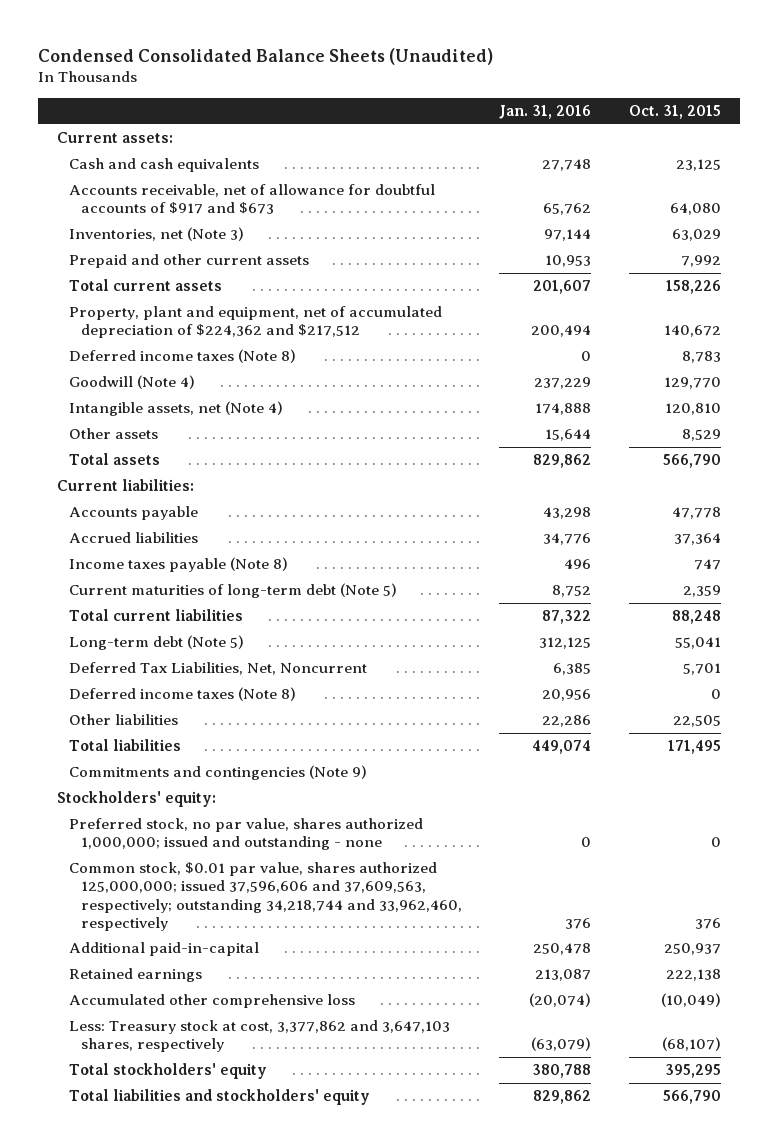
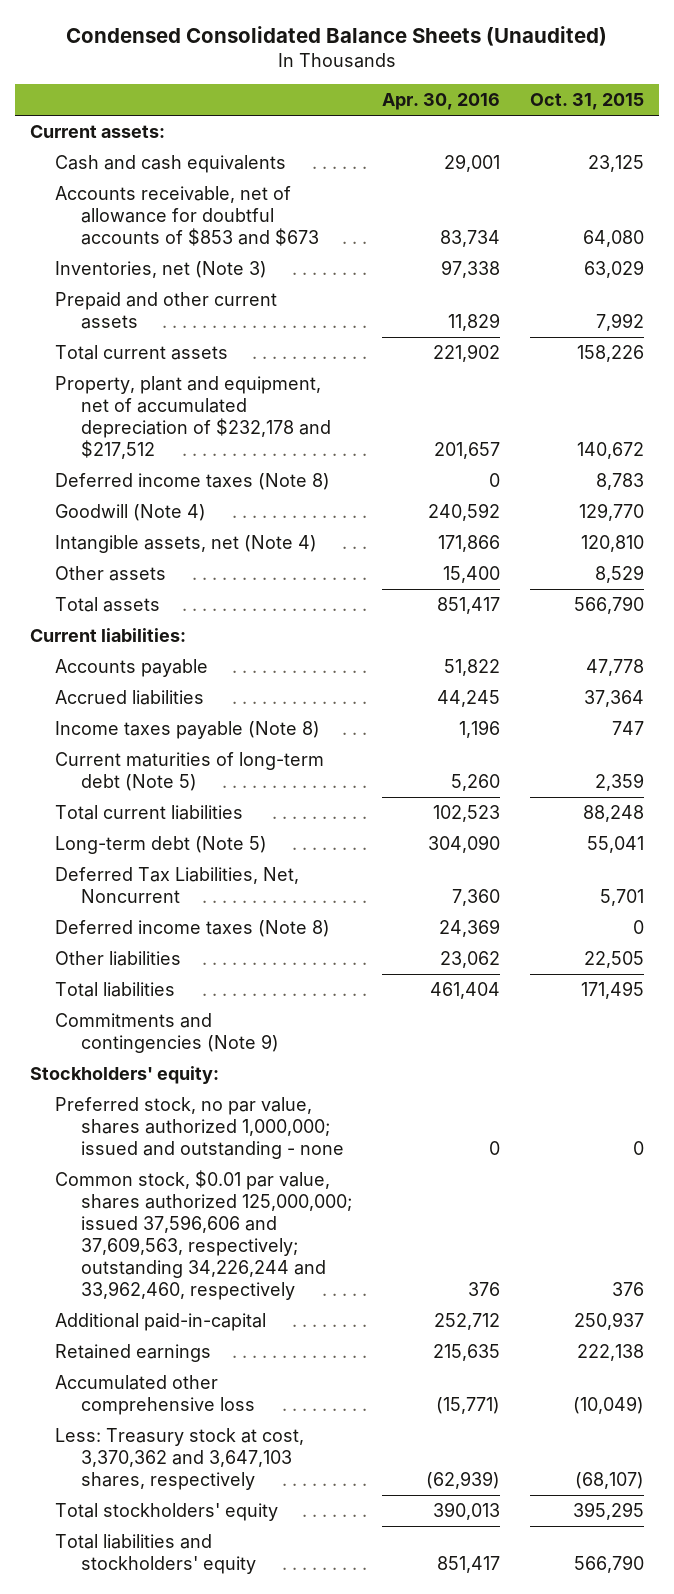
- | Jan. 31, 2016 | Oct. 31, 2015
+ | Apr. 30, 2016 | Oct. 31, 2015
- Accounts receivable, net of allowance for doubtful accounts of $917 and $673 | 65,762 | 64,080
+ Accounts receivable, net of allowance for doubtful accounts of $853 and $673 | 83,734 | 64,080
- Property, plant and equipment, net of accumulated depreciation of $224,362 and $217,512 | 200,494 | 140,672
+ Property, plant and equipment, net of accumulated depreciation of $232,178 and $217,512 | 201,657 | 140,672
- Common stock, $0.01 par value, shares authorized 125,000,000; issued 37,596,606 and 37,609,563, respectively; outstanding 34,218,744 and 33,962,460, respectively | 376 | 376
+ Common stock, $0.01 par value, shares authorized 125,000,000; issued 37,596,606 and 37,609,563, respectively; outstanding 34,226,244 and 33,962,460, respectively | 376 | 376
- Less: Treasury stock at cost, 3,377,862 and 3,647,103 shares, respectively | (63,079) | (68,107)
+ Less: Treasury stock at cost, 3,370,362 and 3,647,103 shares, respectively | (62,939) | (68,107)

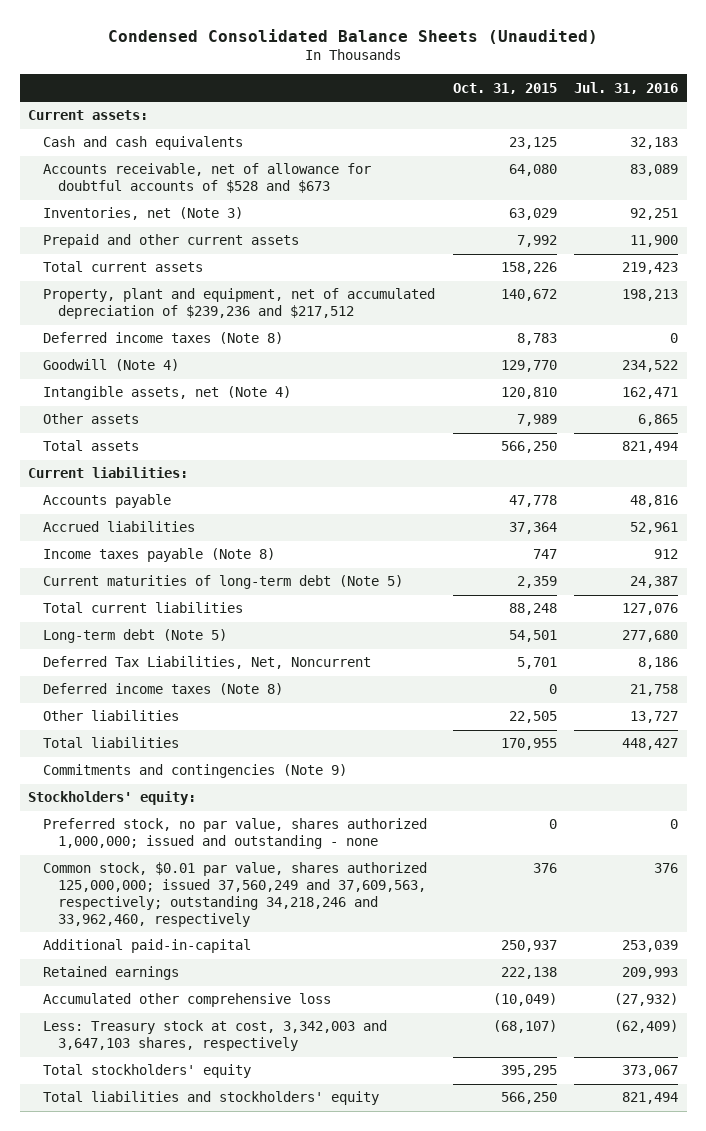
- | Apr. 30, 2016 | Oct. 31, 2015
+ | Oct. 31, 2015 | Jul. 31, 2016
- Accounts receivable, net of allowance for doubtful accounts of $853 and $673 | 83,734 | 64,080
+ Accounts receivable, net of allowance for doubtful accounts of $528 and $673 | 64,080 | 83,089
- Property, plant and equipment, net of accumulated depreciation of $232,178 and $217,512 | 201,657 | 140,672
+ Property, plant and equipment, net of accumulated depreciation of $239,236 and $217,512 | 140,672 | 198,213
- Other assets | 15,400 | 8,529
- Total assets | 851,417 | 566,790
+ Other assets | 7,989 | 6,865
+ Total assets | 566,250 | 821,494
- Long-term debt (Note 5) | 304,090 | 55,041
+ Long-term debt (Note 5) | 54,501 | 277,680
- Total liabilities | 461,404 | 171,495
+ Total liabilities | 170,955 | 448,427
- Common stock, $0.01 par value, shares authorized 125,000,000; issued 37,596,606 and 37,609,563, respectively; outstanding 34,226,244 and 33,962,460, respectively | 376 | 376
+ Common stock, $0.01 par value, shares authorized 125,000,000; issued 37,560,249 and 37,609,563, respectively; outstanding 34,218,246 and 33,962,460, respectively | 376 | 376
- Less: Treasury stock at cost, 3,370,362 and 3,647,103 shares, respectively | (62,939) | (68,107)
+ Less: Treasury stock at cost, 3,342,003 and 3,647,103 shares, respectively | (68,107) | (62,409)
- Total liabilities and stockholders' equity | 851,417 | 566,790
+ Total liabilities and stockholders' equity | 566,250 | 821,494

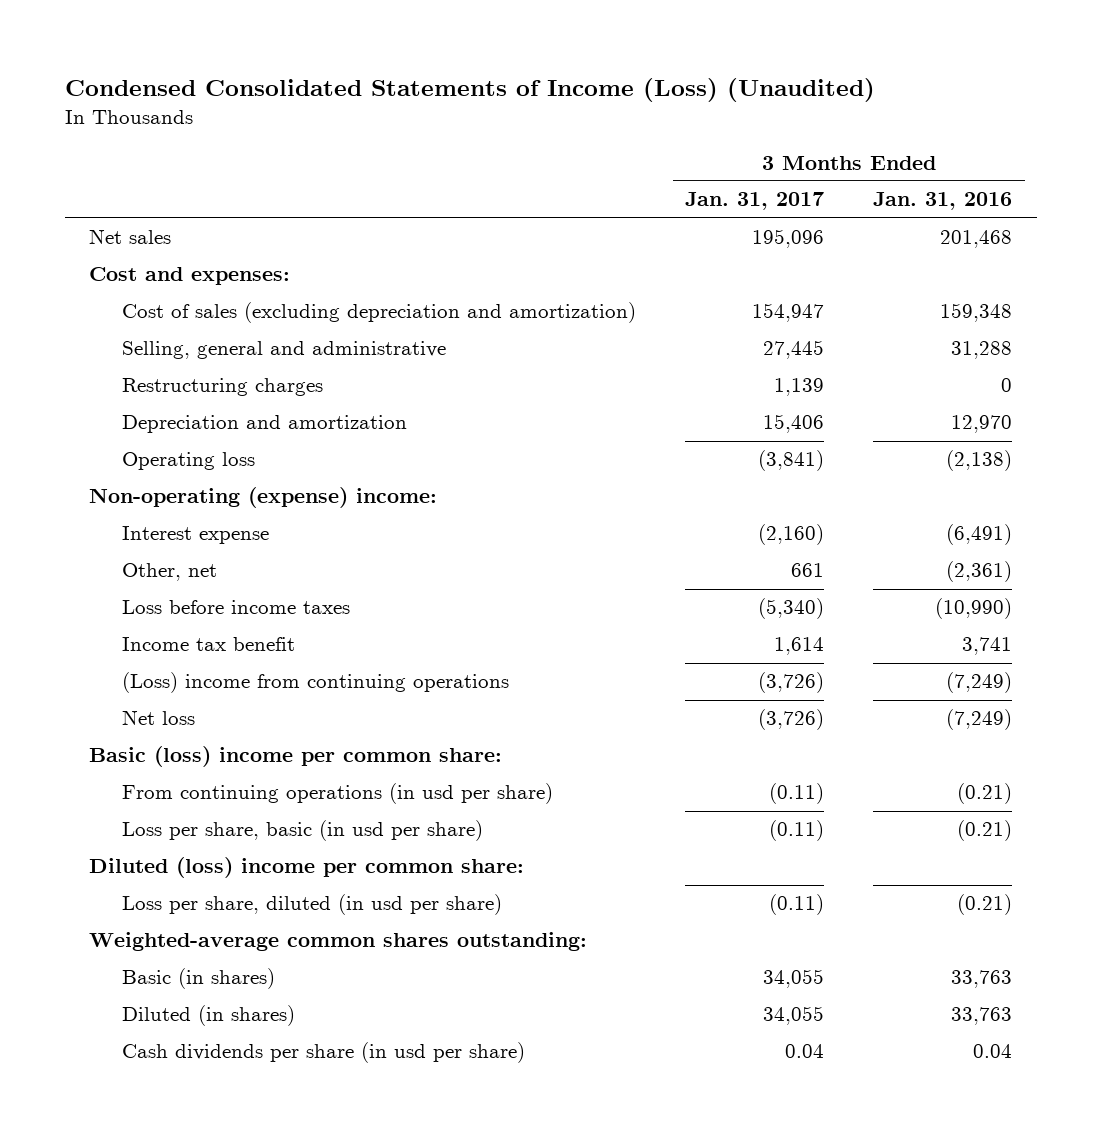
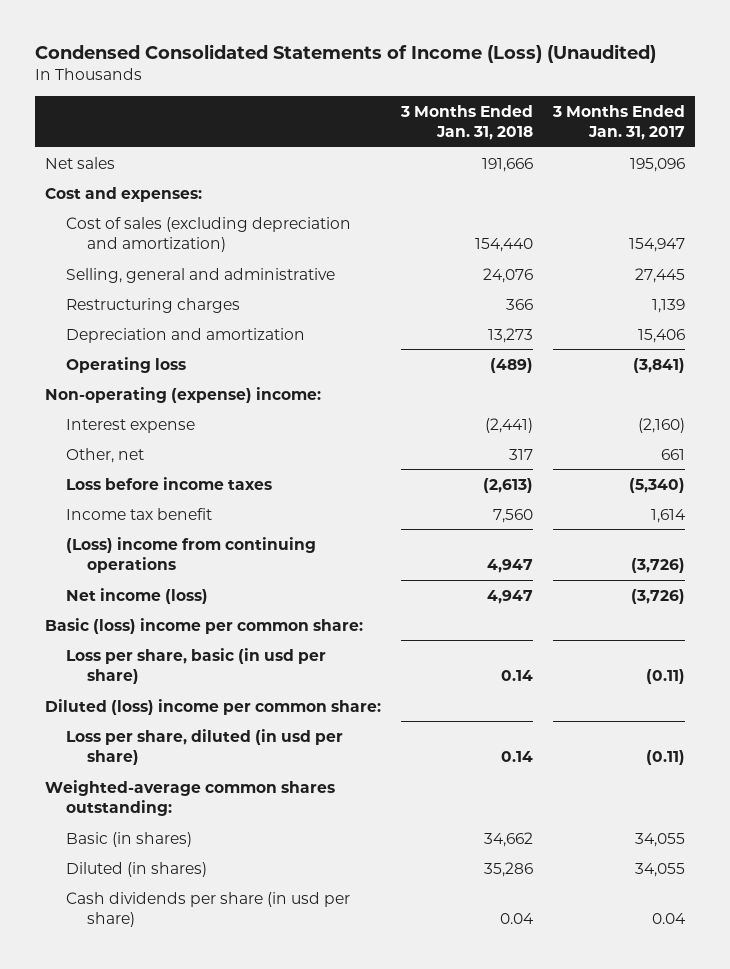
- | 3 Months Ended Jan. 31, 2017 | 3 Months Ended Jan. 31, 2016
+ | 3 Months Ended Jan. 31, 2018 | 3 Months Ended Jan. 31, 2017
- Net loss | (3,726) | (7,249)
+ Net income (loss) | 4,947 | (3,726)
- From continuing operations (in usd per share) | (0.11) | (0.21)

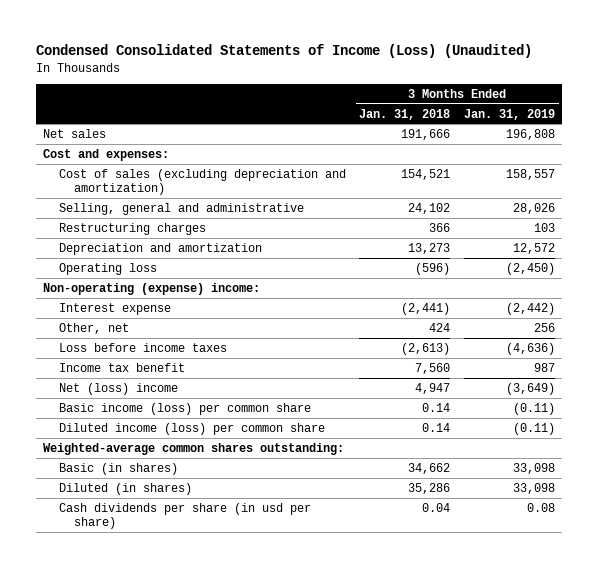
- | 3 Months Ended Jan. 31, 2018 | 3 Months Ended Jan. 31, 2017
+ | 3 Months Ended Jan. 31, 2018 | 3 Months Ended Jan. 31, 2019
- Cost of sales (excluding depreciation and amortization) | 154,440 | 154,947
- Selling, general and administrative | 24,076 | 27,445
+ Cost of sales (excluding depreciation and amortization) | 154,521 | 158,557
+ Selling, general and administrative | 24,102 | 28,026
- Operating loss | (489) | (3,841)
+ Operating loss | (596) | (2,450)
- Other, net | 317 | 661
+ Other, net | 424 | 256
- (Loss) income from continuing operations | 4,947 | (3,726)
- Net income (loss) | 4,947 | (3,726)
- Basic (loss) income per common share:
- Loss per share, basic (in usd per share) | 0.14 | (0.11)
- Diluted (loss) income per common share:
- Loss per share, diluted (in usd per share) | 0.14 | (0.11)
+ Net (loss) income | 4,947 | (3,649)
+ Basic income (loss) per common share | 0.14 | (0.11)
+ Diluted income (loss) per common share | 0.14 | (0.11)

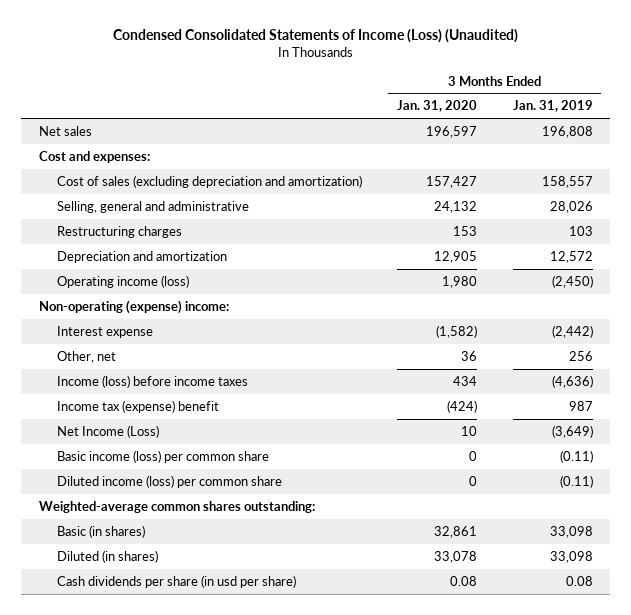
- | 3 Months Ended Jan. 31, 2018 | 3 Months Ended Jan. 31, 2019
+ | 3 Months Ended Jan. 31, 2020 | 3 Months Ended Jan. 31, 2019
- Operating loss | (596) | (2,450)
+ Operating income (loss) | 1,980 | (2,450)
- Loss before income taxes | (2,613) | (4,636)
- Income tax benefit | 7,560 | 987
- Net (loss) income | 4,947 | (3,649)
+ Income (loss) before income taxes | 434 | (4,636)
+ Income tax (expense) benefit | (424) | 987
+ Net Income (Loss) | 10 | (3,649)

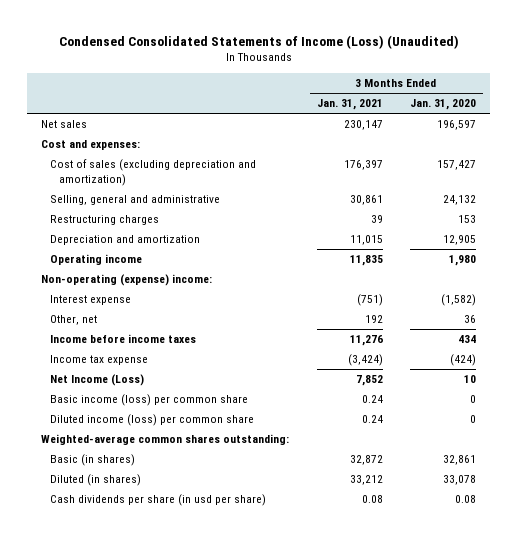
- | 3 Months Ended Jan. 31, 2020 | 3 Months Ended Jan. 31, 2019
+ | 3 Months Ended Jan. 31, 2021 | 3 Months Ended Jan. 31, 2020
- Operating income (loss) | 1,980 | (2,450)
+ Operating income | 11,835 | 1,980
- Income (loss) before income taxes | 434 | (4,636)
- Income tax (expense) benefit | (424) | 987
+ Income before income taxes | 11,276 | 434
+ Income tax expense | (3,424) | (424)

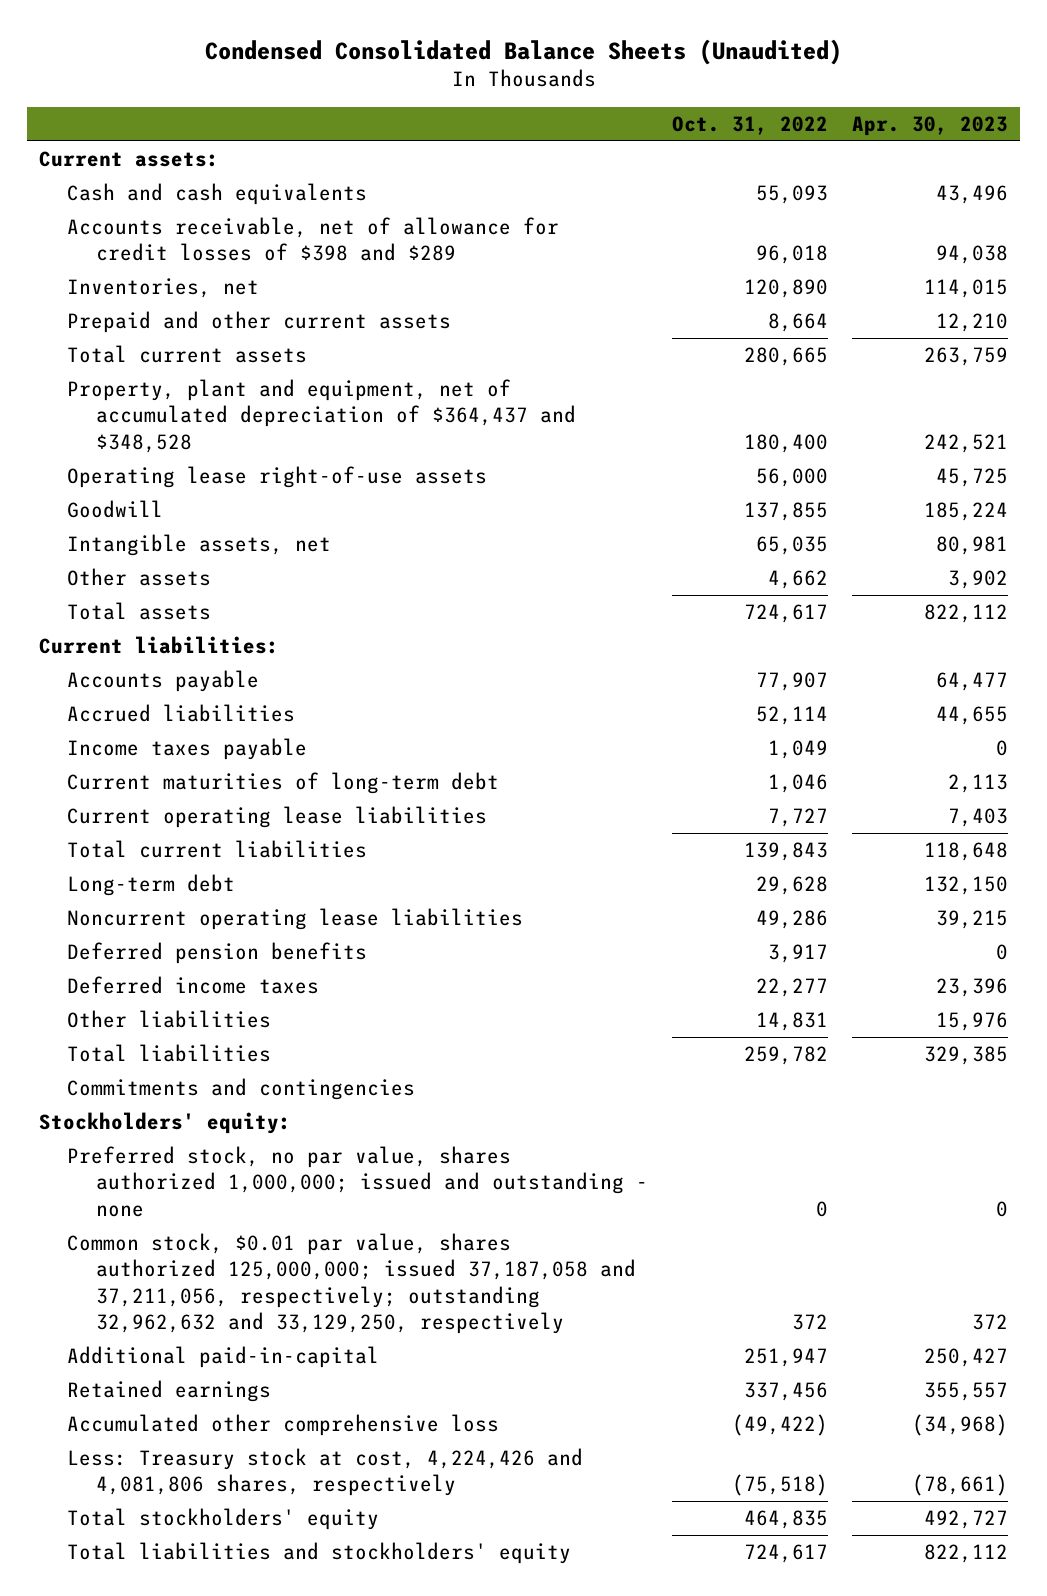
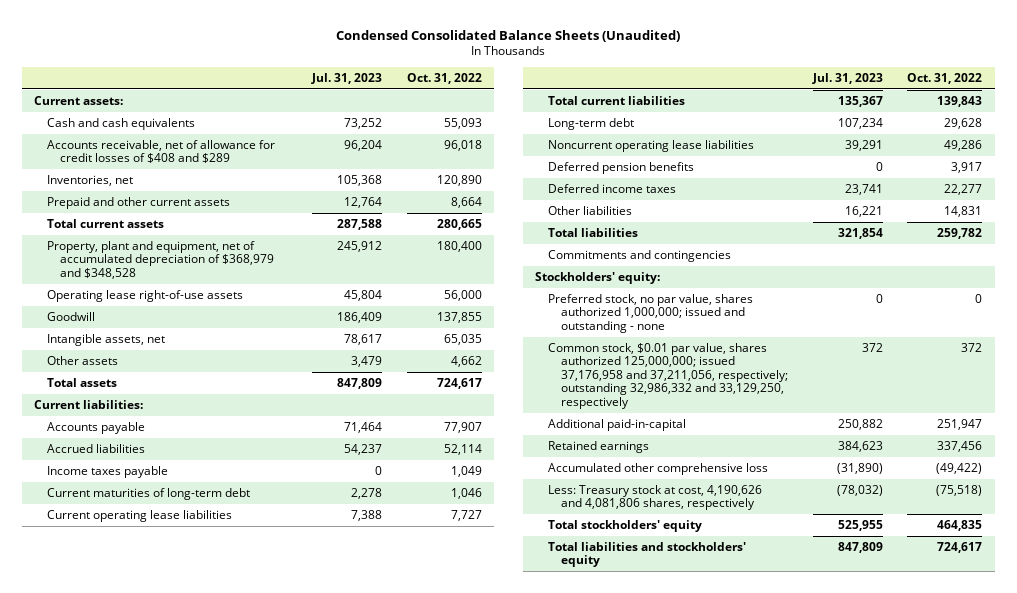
- | Oct. 31, 2022 | Apr. 30, 2023
+ | Jul. 31, 2023 | Oct. 31, 2022
- Accounts receivable, net of allowance for credit losses of $398 and $289 | 96,018 | 94,038
+ Accounts receivable, net of allowance for credit losses of $408 and $289 | 96,204 | 96,018
- Property, plant and equipment, net of accumulated depreciation of $364,437 and $348,528 | 180,400 | 242,521
+ Property, plant and equipment, net of accumulated depreciation of $368,979 and $348,528 | 245,912 | 180,400
- Common stock, $0.01 par value, shares authorized 125,000,000; issued 37,187,058 and 37,211,056, respectively; outstanding 32,962,632 and 33,129,250, respectively | 372 | 372
+ Common stock, $0.01 par value, shares authorized 125,000,000; issued 37,176,958 and 37,211,056, respectively; outstanding 32,986,332 and 33,129,250, respectively | 372 | 372
- Less: Treasury stock at cost, 4,224,426 and 4,081,806 shares, respectively | (75,518) | (78,661)
+ Less: Treasury stock at cost, 4,190,626 and 4,081,806 shares, respectively | (78,032) | (75,518)

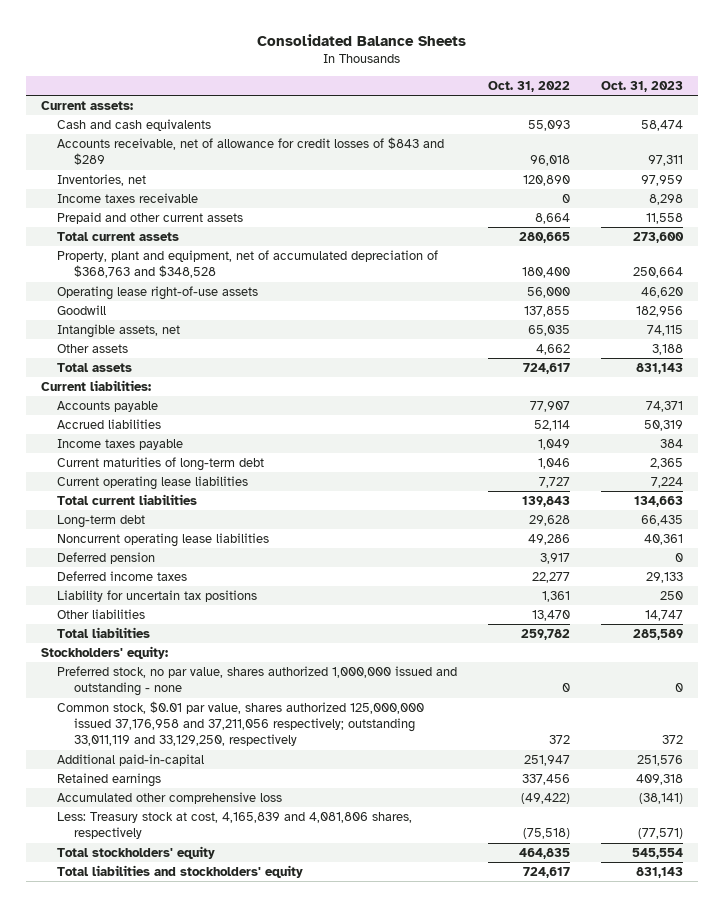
- Condensed Consolidated Balance Sheets (Unaudited)
+ Consolidated Balance Sheets
- | Jul. 31, 2023 | Oct. 31, 2022
+ | Oct. 31, 2022 | Oct. 31, 2023
- Accounts receivable, net of allowance for credit losses of $408 and $289 | 96,204 | 96,018
+ Accounts receivable, net of allowance for credit losses of $843 and $289 | 96,018 | 97,311
+ Income taxes receivable | 0 | 8,298
- Property, plant and equipment, net of accumulated depreciation of $368,979 and $348,528 | 245,912 | 180,400
+ Property, plant and equipment, net of accumulated depreciation of $368,763 and $348,528 | 180,400 | 250,664
- Deferred pension benefits | 0 | 3,917
+ Deferred pension | 3,917 | 0
- Other liabilities | 16,221 | 14,831
+ Liability for uncertain tax positions | 1,361 | 250
+ Other liabilities | 13,470 | 14,747
- Commitments and contingencies
- Preferred stock, no par value, shares authorized 1,000,000; issued and outstanding - none | 0 | 0
- Common stock, $0.01 par value, shares authorized 125,000,000; issued 37,176,958 and 37,211,056, respectively; outstanding 32,986,332 and 33,129,250, respectively | 372 | 372
+ Preferred stock, no par value, shares authorized 1,000,000 issued and outstanding - none | 0 | 0
+ Common stock, $0.01 par value, shares authorized 125,000,000 issued 37,176,958 and 37,211,056 respectively; outstanding 33,011,119 and 33,129,250, respectively | 372 | 372
- Less: Treasury stock at cost, 4,190,626 and 4,081,806 shares, respectively | (78,032) | (75,518)
+ Less: Treasury stock at cost, 4,165,839 and 4,081,806 shares, respectively | (75,518) | (77,571)

